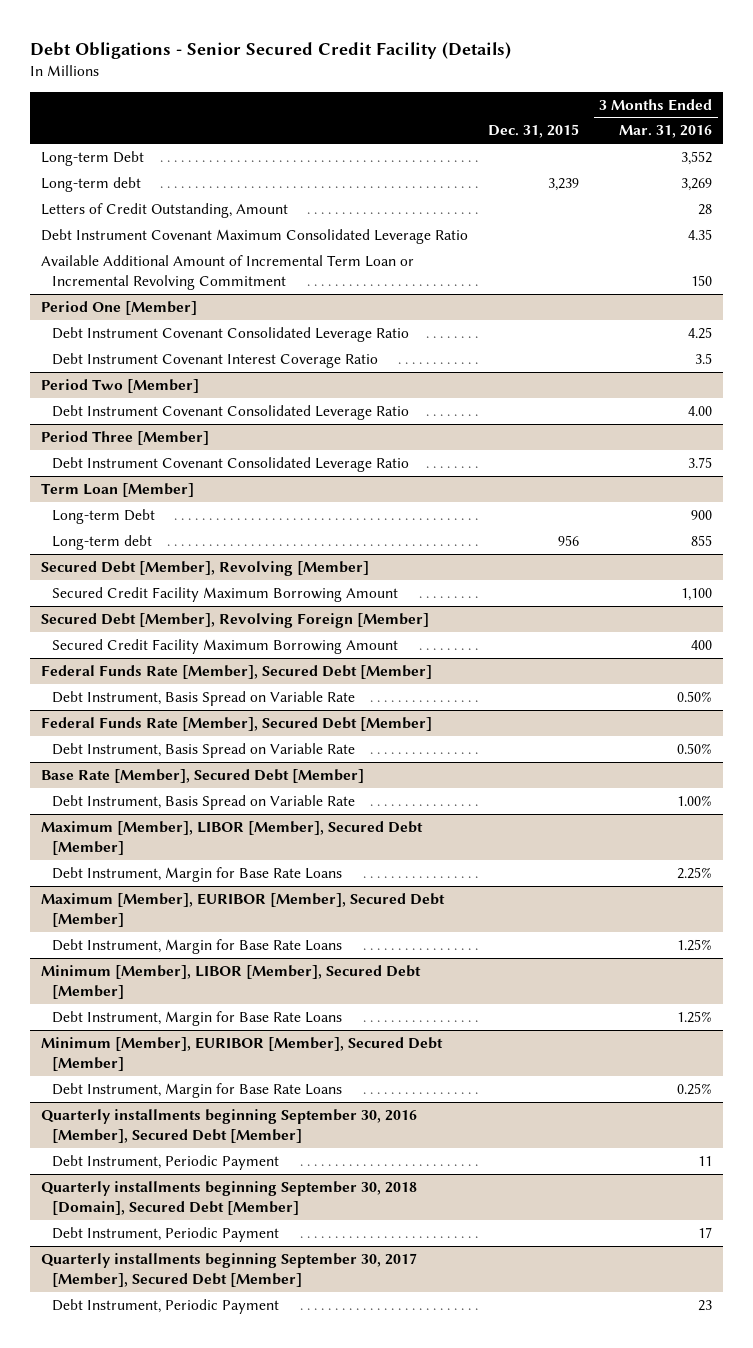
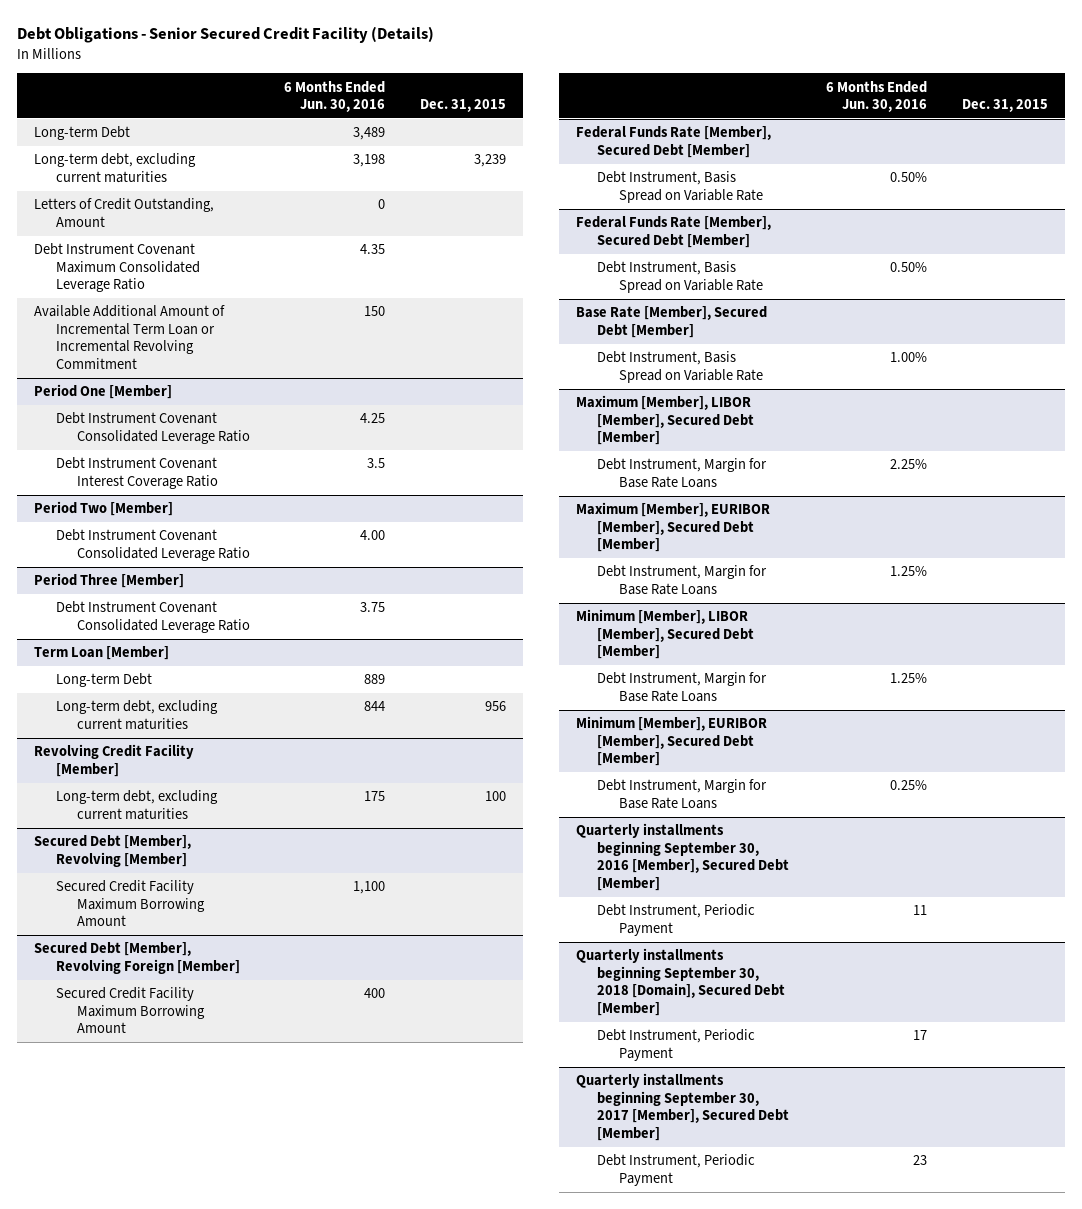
- | Dec. 31, 2015 | 3 Months Ended Mar. 31, 2016
+ | 6 Months Ended Jun. 30, 2016 | Dec. 31, 2015
- Long-term debt | 3,239 | 3,269
+ Long-term debt, excluding current maturities | 3,198 | 3,239
@ Term Loan [Member]
- Long-term debt | 956 | 855
+ Long-term debt, excluding current maturities | 844 | 956
+ Revolving Credit Facility [Member]
+ Long-term debt, excluding current maturities | 175 | 100

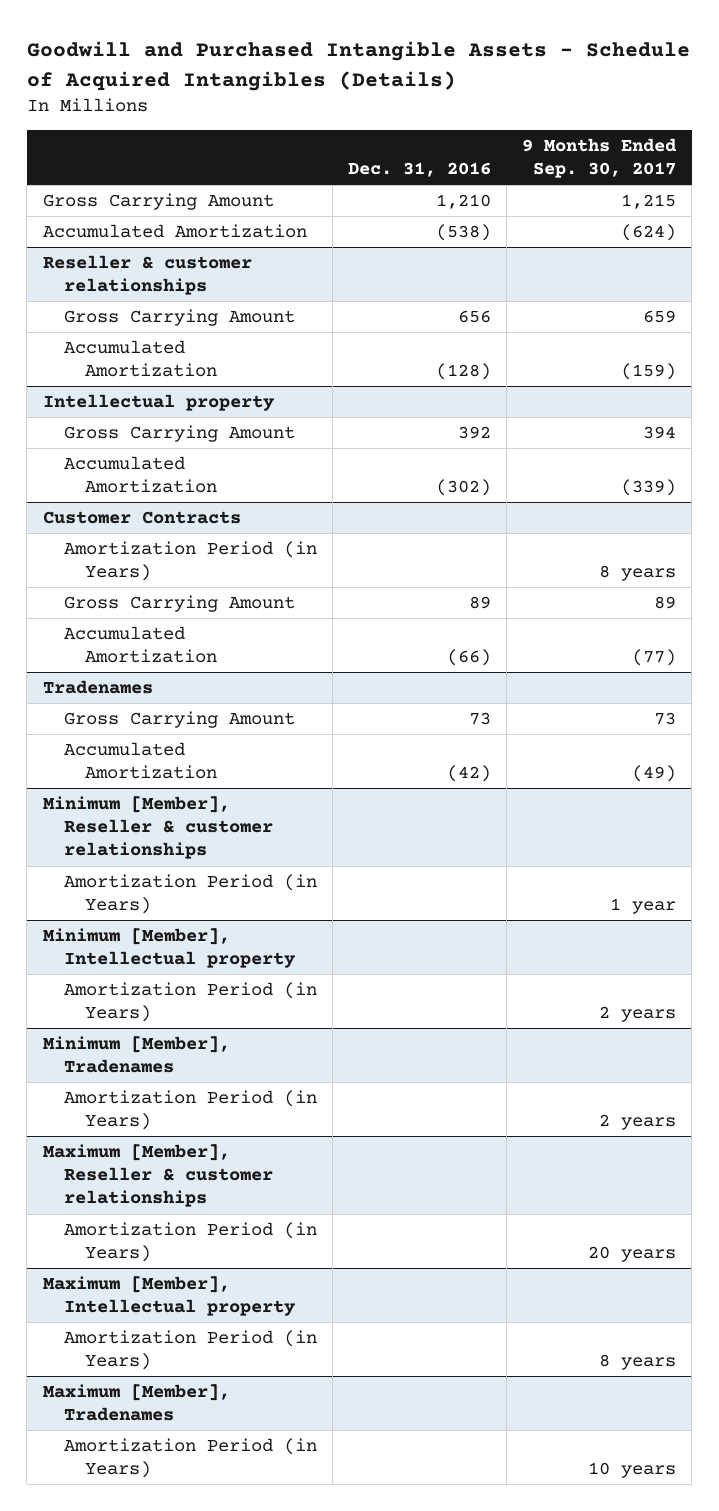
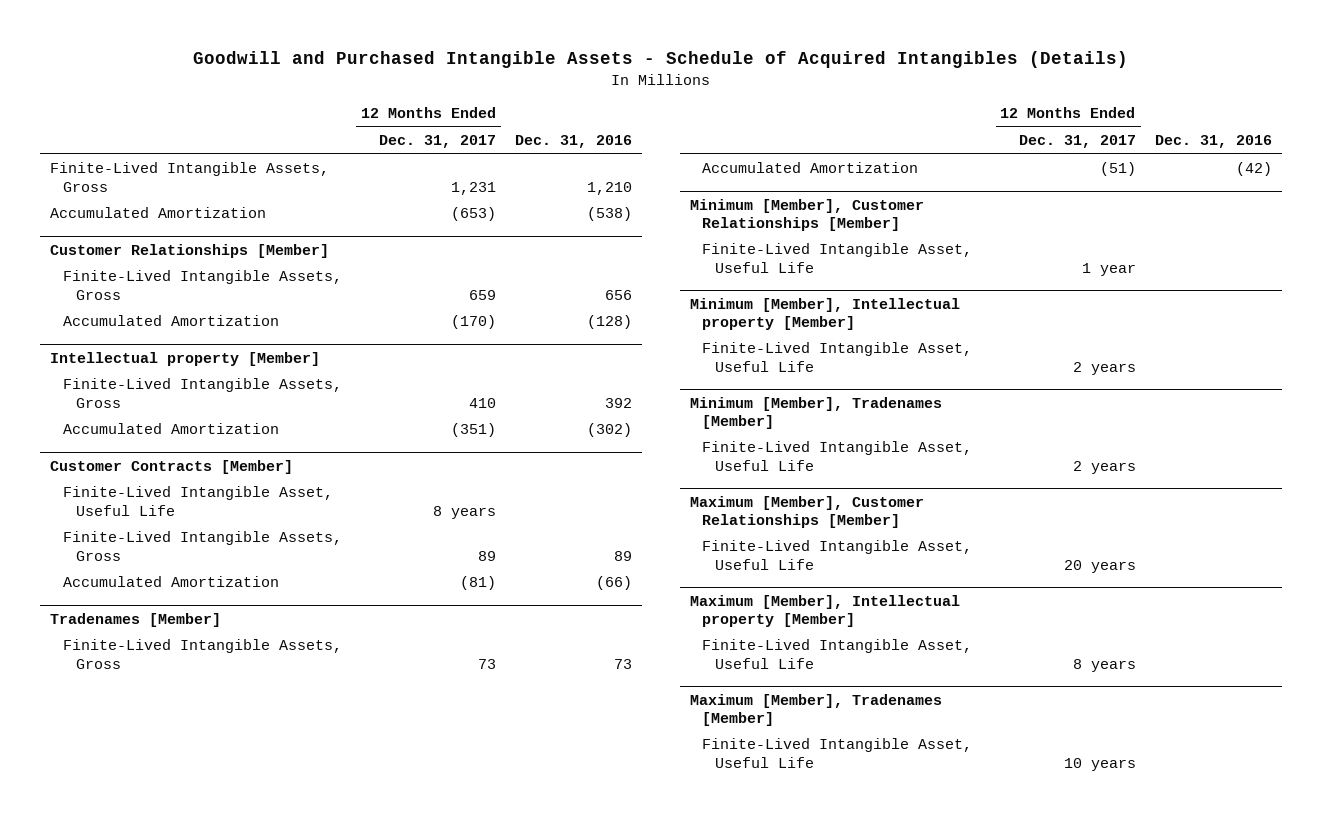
- | Dec. 31, 2016 | 9 Months Ended Sep. 30, 2017
+ | 12 Months Ended Dec. 31, 2017 | Dec. 31, 2016
- Gross Carrying Amount | 1,210 | 1,215
+ Finite-Lived Intangible Assets, Gross | 1,231 | 1,210
- Reseller & customer relationships
- Gross Carrying Amount | 656 | 659
+ Customer Relationships [Member]
+ Finite-Lived Intangible Assets, Gross | 659 | 656
- Intellectual property
- Gross Carrying Amount | 392 | 394
+ Intellectual property [Member]
+ Finite-Lived Intangible Assets, Gross | 410 | 392
- Customer Contracts
- Amortization Period (in Years) | | 8 years
- Gross Carrying Amount | 89 | 89
+ Customer Contracts [Member]
+ Finite-Lived Intangible Asset, Useful Life | 8 years |
+ Finite-Lived Intangible Assets, Gross | 89 | 89
- Tradenames
- Gross Carrying Amount | 73 | 73
+ Tradenames [Member]
+ Finite-Lived Intangible Assets, Gross | 73 | 73
- Minimum [Member], Reseller & customer relationships
- Amortization Period (in Years) | | 1 year
- Minimum [Member], Intellectual property
- Amortization Period (in Years) | | 2 years
- Minimum [Member], Tradenames
- Amortization Period (in Years) | | 2 years
- Maximum [Member], Reseller & customer relationships
- Amortization Period (in Years) | | 20 years
- Maximum [Member], Intellectual property
- Amortization Period (in Years) | | 8 years
- Maximum [Member], Tradenames
- Amortization Period (in Years) | | 10 years
+ Minimum [Member], Customer Relationships [Member]
+ Finite-Lived Intangible Asset, Useful Life | 1 year |
+ Minimum [Member], Intellectual property [Member]
+ Finite-Lived Intangible Asset, Useful Life | 2 years |
+ Minimum [Member], Tradenames [Member]
+ Finite-Lived Intangible Asset, Useful Life | 2 years |
+ Maximum [Member], Customer Relationships [Member]
+ Finite-Lived Intangible Asset, Useful Life | 20 years |
+ Maximum [Member], Intellectual property [Member]
+ Finite-Lived Intangible Asset, Useful Life | 8 years |
+ Maximum [Member], Tradenames [Member]
+ Finite-Lived Intangible Asset, Useful Life | 10 years |

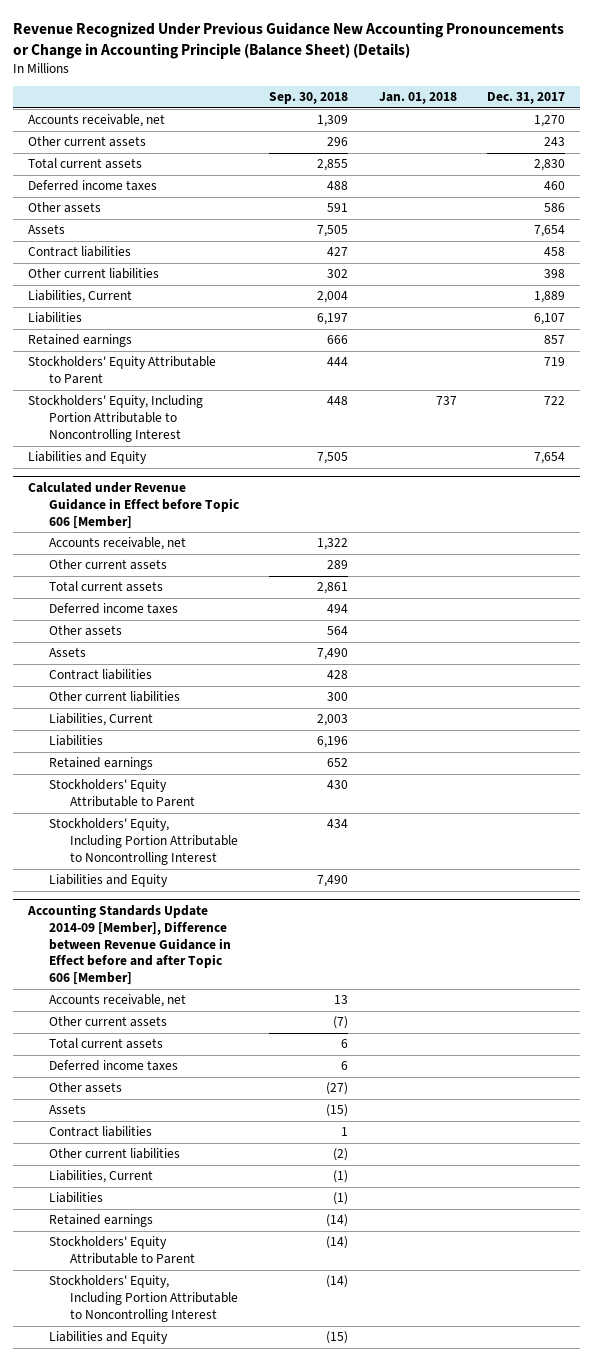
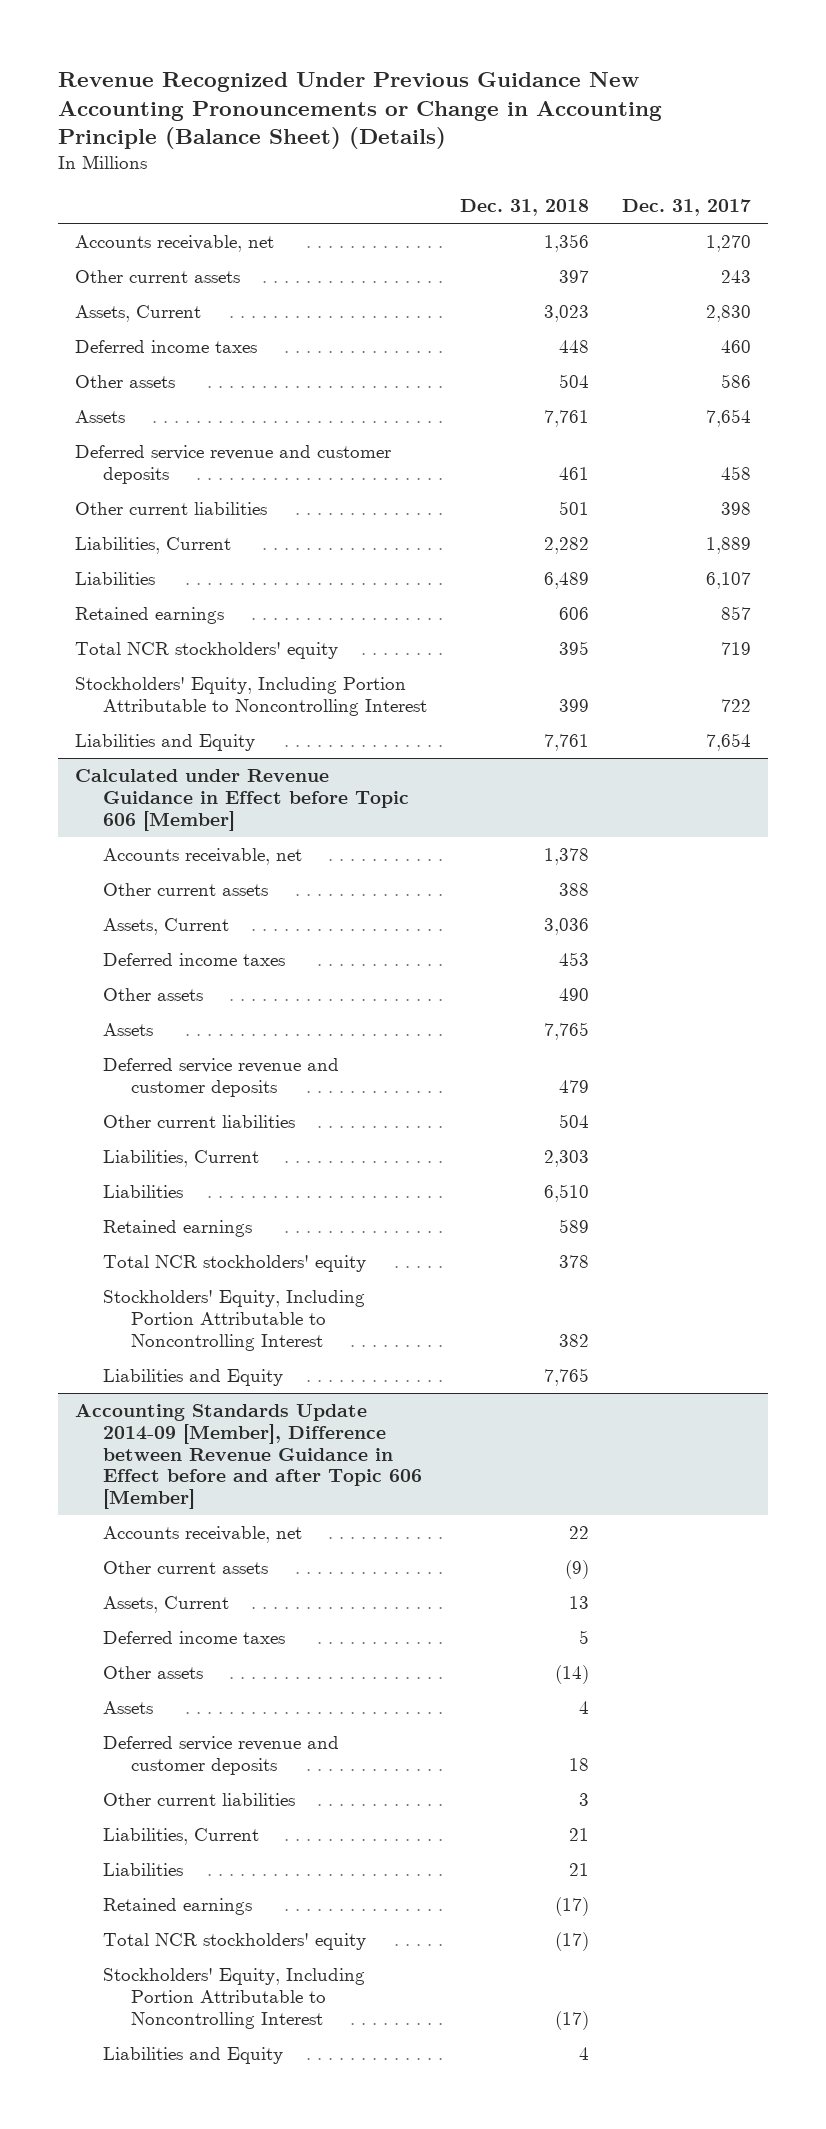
- | Sep. 30, 2018 | Jan. 01, 2018 | Dec. 31, 2017
+ | Dec. 31, 2018 | Dec. 31, 2017
- Total current assets | 2,855 | | 2,830
+ Assets, Current | 3,023 | 2,830
- Contract liabilities | 427 | | 458
+ Deferred service revenue and customer deposits | 461 | 458
- Stockholders' Equity Attributable to Parent | 444 | | 719
+ Total NCR stockholders' equity | 395 | 719
@ Calculated under Revenue Guidance in Effect before Topic 606 [Member]
- Total current assets | 2,861 | |
+ Assets, Current | 3,036 |
- Contract liabilities | 428 | |
+ Deferred service revenue and customer deposits | 479 |
- Stockholders' Equity Attributable to Parent | 430 | |
+ Total NCR stockholders' equity | 378 |
@ Accounting Standards Update 2014-09 [Member], Difference between Revenue Guidance in Effect before and after Topic 606 [Member]
- Total current assets | 6 | |
+ Assets, Current | 13 |
- Contract liabilities | 1 | |
+ Deferred service revenue and customer deposits | 18 |
- Stockholders' Equity Attributable to Parent | (14) | |
+ Total NCR stockholders' equity | (17) |

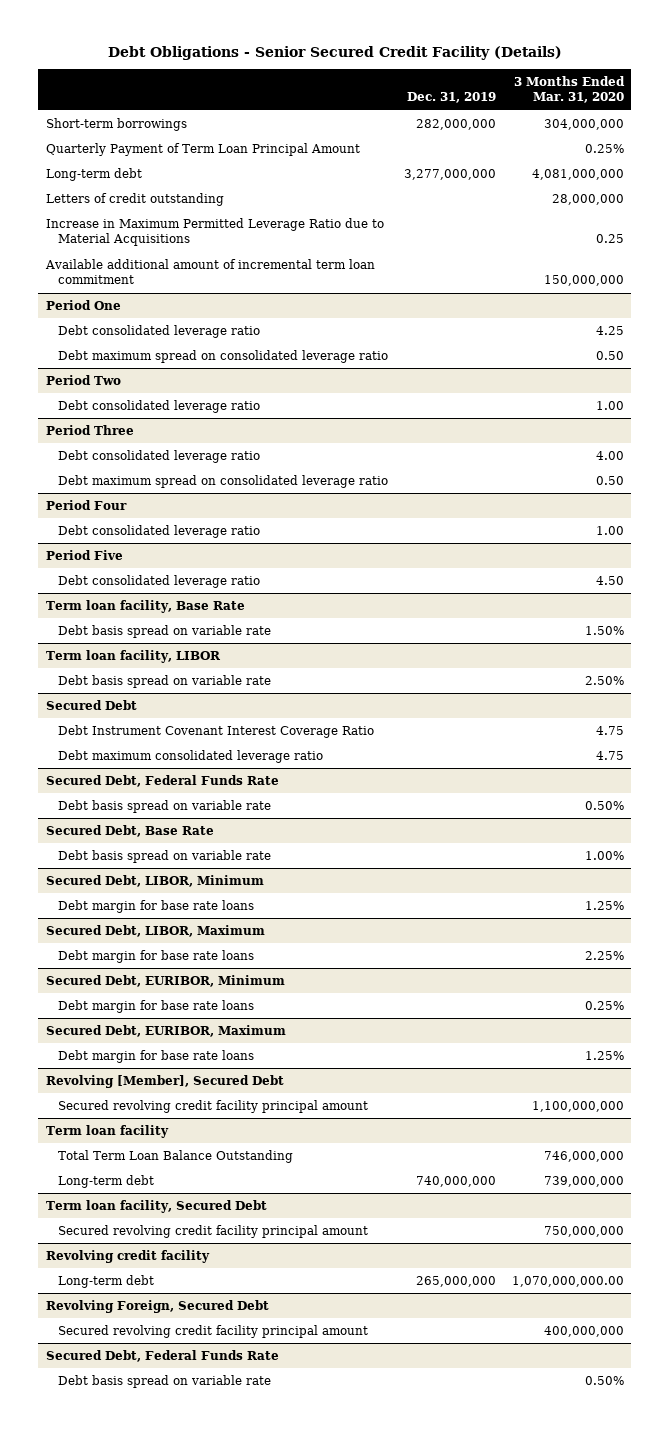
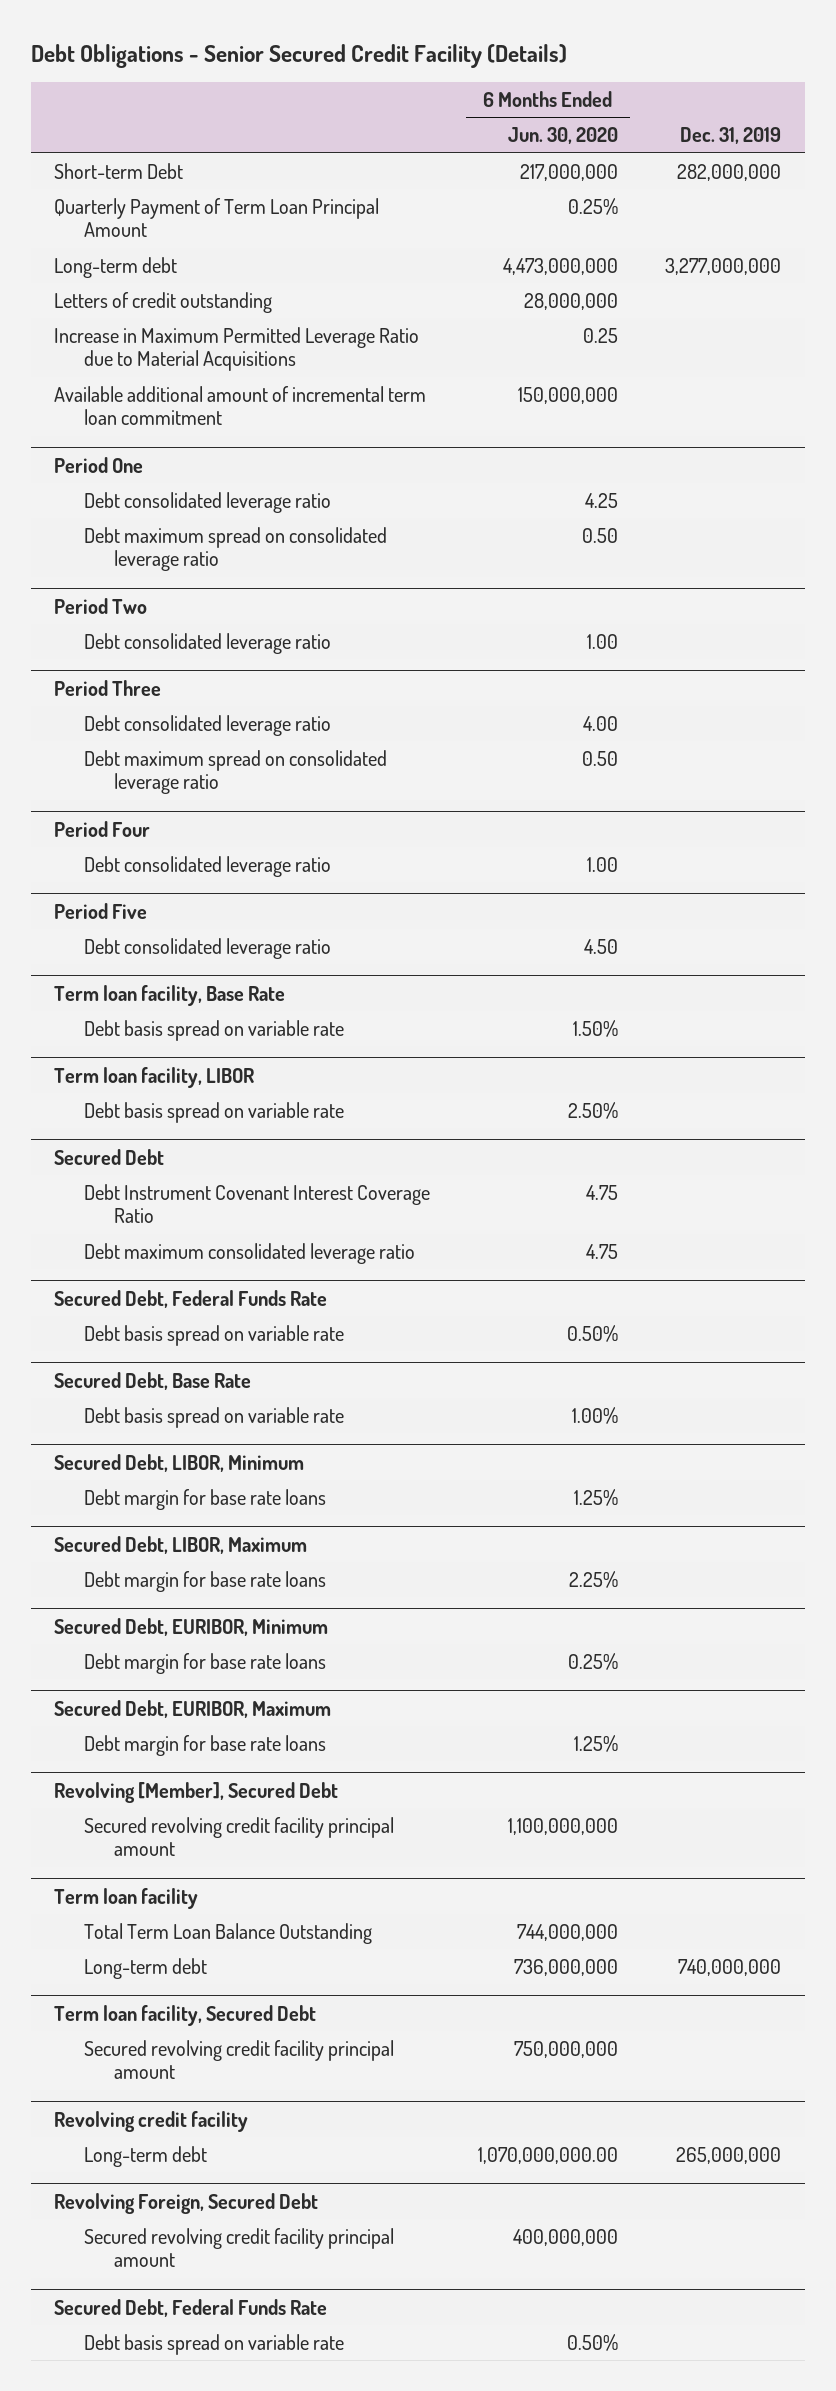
- | Dec. 31, 2019 | 3 Months Ended Mar. 31, 2020
+ | 6 Months Ended Jun. 30, 2020 | Dec. 31, 2019
- Short-term borrowings | 282,000,000 | 304,000,000
+ Short-term Debt | 217,000,000 | 282,000,000

